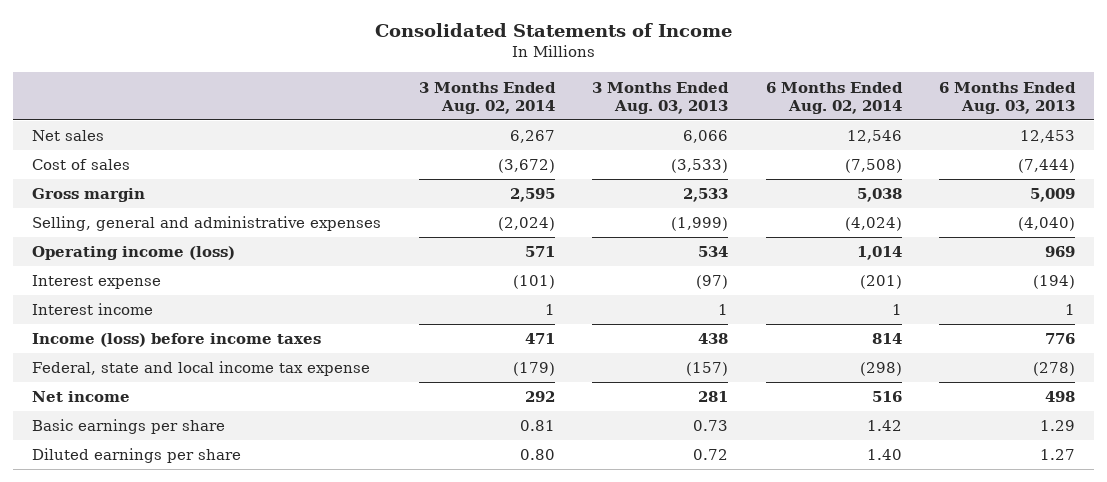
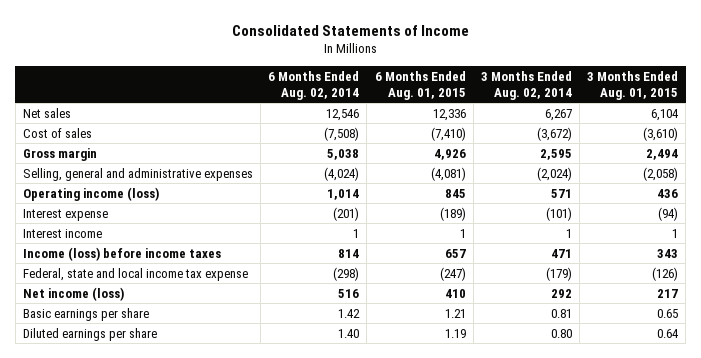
- | 3 Months Ended Aug. 02, 2014 | 3 Months Ended Aug. 03, 2013 | 6 Months Ended Aug. 02, 2014 | 6 Months Ended Aug. 03, 2013
+ | 6 Months Ended Aug. 02, 2014 | 6 Months Ended Aug. 01, 2015 | 3 Months Ended Aug. 02, 2014 | 3 Months Ended Aug. 01, 2015
- Net income | 292 | 281 | 516 | 498
+ Net income (loss) | 516 | 410 | 292 | 217

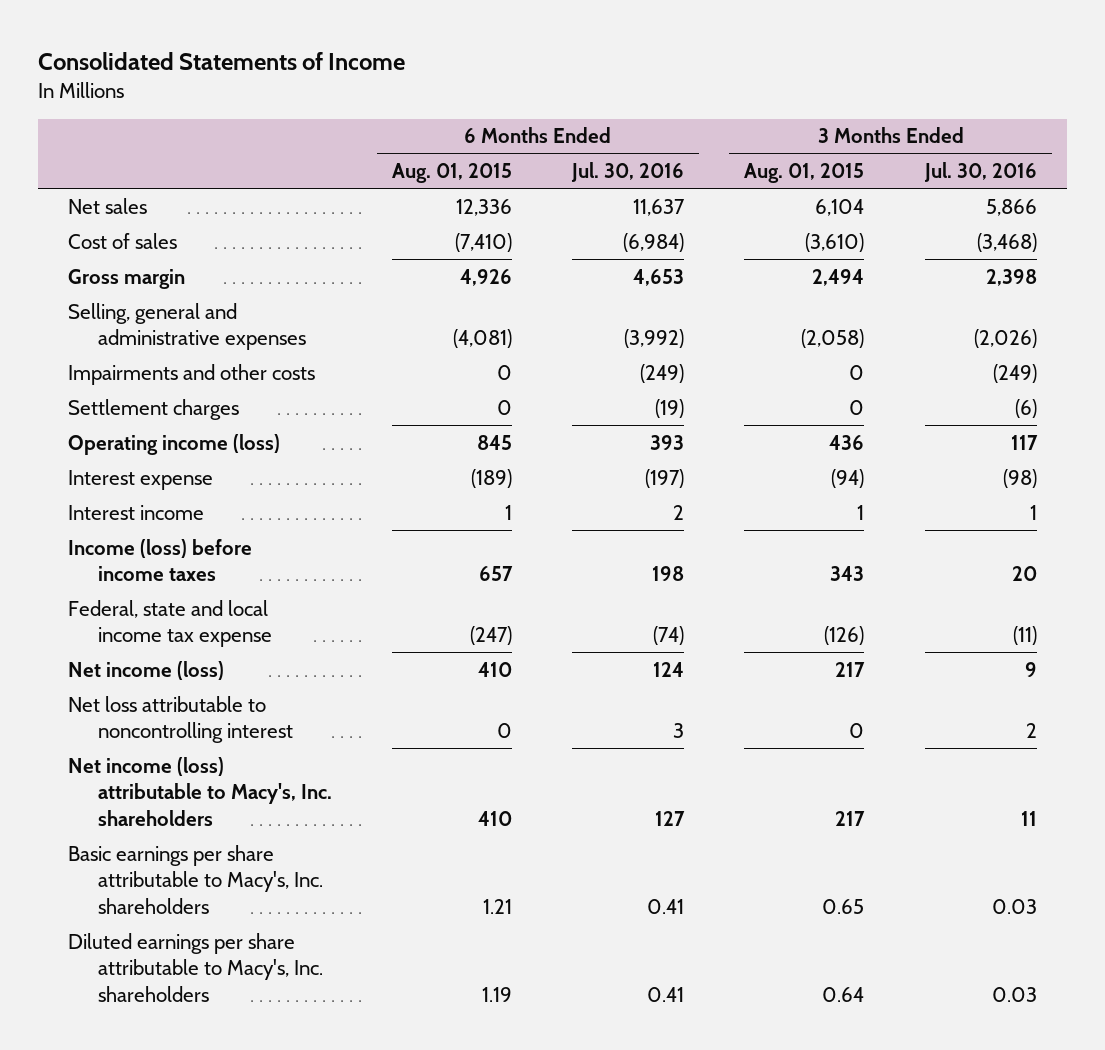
- | 6 Months Ended Aug. 02, 2014 | 6 Months Ended Aug. 01, 2015 | 3 Months Ended Aug. 02, 2014 | 3 Months Ended Aug. 01, 2015
+ | 6 Months Ended Aug. 01, 2015 | 6 Months Ended Jul. 30, 2016 | 3 Months Ended Aug. 01, 2015 | 3 Months Ended Jul. 30, 2016
+ Impairments and other costs | 0 | (249) | 0 | (249)
+ Settlement charges | 0 | (19) | 0 | (6)
- Basic earnings per share | 1.42 | 1.21 | 0.81 | 0.65
- Diluted earnings per share | 1.40 | 1.19 | 0.80 | 0.64
+ Net loss attributable to noncontrolling interest | 0 | 3 | 0 | 2
+ Net income (loss) attributable to Macy's, Inc. shareholders | 410 | 127 | 217 | 11
+ Basic earnings per share attributable to Macy's, Inc. shareholders | 1.21 | 0.41 | 0.65 | 0.03
+ Diluted earnings per share attributable to Macy's, Inc. shareholders | 1.19 | 0.41 | 0.64 | 0.03

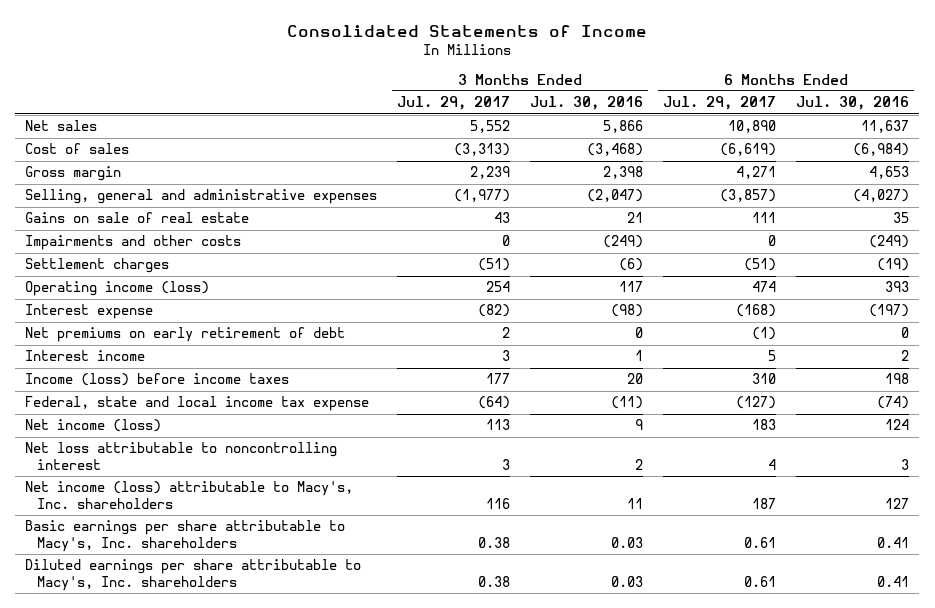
- | 6 Months Ended Aug. 01, 2015 | 6 Months Ended Jul. 30, 2016 | 3 Months Ended Aug. 01, 2015 | 3 Months Ended Jul. 30, 2016
+ | 3 Months Ended Jul. 29, 2017 | 3 Months Ended Jul. 30, 2016 | 6 Months Ended Jul. 29, 2017 | 6 Months Ended Jul. 30, 2016
- Selling, general and administrative expenses | (4,081) | (3,992) | (2,058) | (2,026)
+ Selling, general and administrative expenses | (1,977) | (2,047) | (3,857) | (4,027)
+ Gains on sale of real estate | 43 | 21 | 111 | 35
+ Net premiums on early retirement of debt | 2 | 0 | (1) | 0

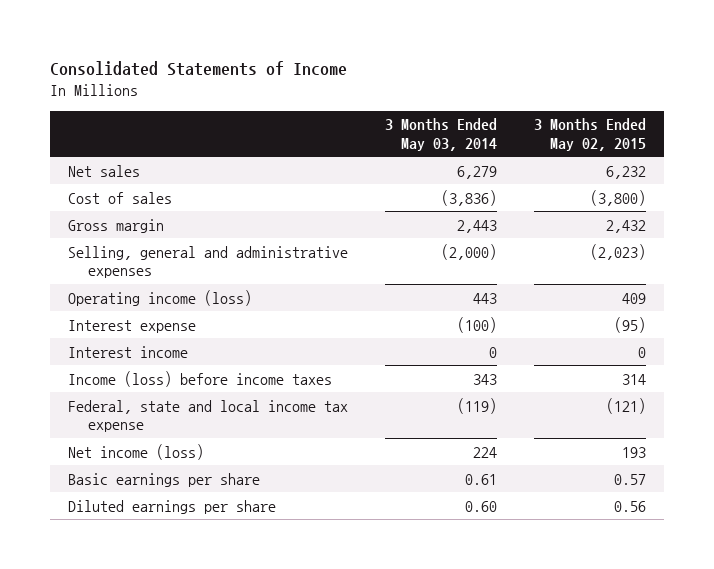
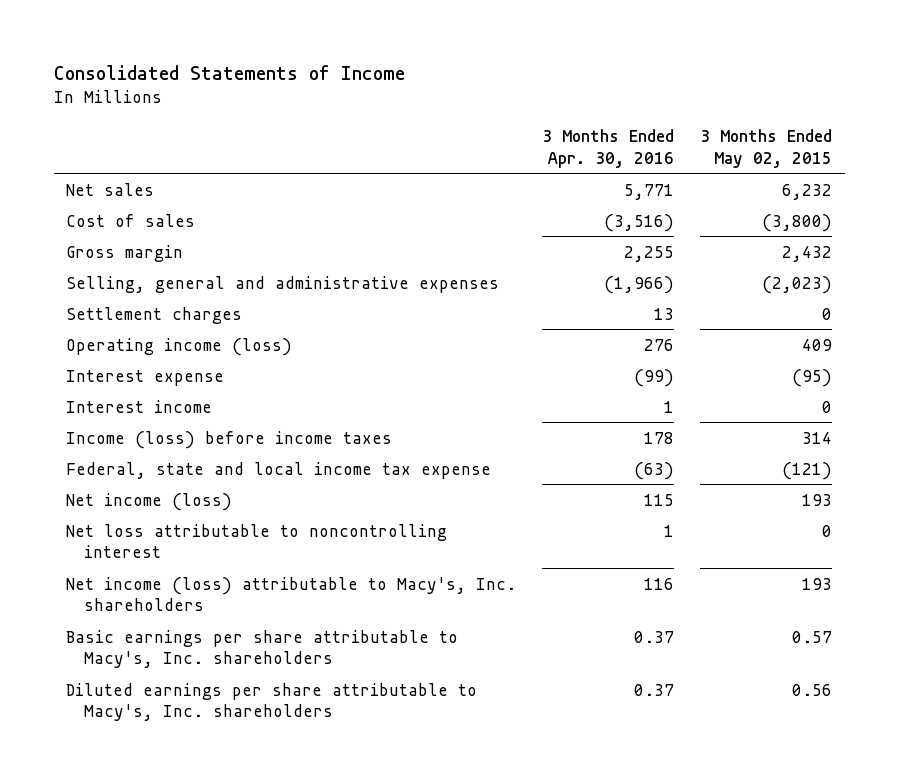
- | 3 Months Ended May 03, 2014 | 3 Months Ended May 02, 2015
+ | 3 Months Ended Apr. 30, 2016 | 3 Months Ended May 02, 2015
+ Settlement charges | 13 | 0
- Basic earnings per share | 0.61 | 0.57
- Diluted earnings per share | 0.60 | 0.56
+ Net loss attributable to noncontrolling interest | 1 | 0
+ Net income (loss) attributable to Macy's, Inc. shareholders | 116 | 193
+ Basic earnings per share attributable to Macy's, Inc. shareholders | 0.37 | 0.57
+ Diluted earnings per share attributable to Macy's, Inc. shareholders | 0.37 | 0.56

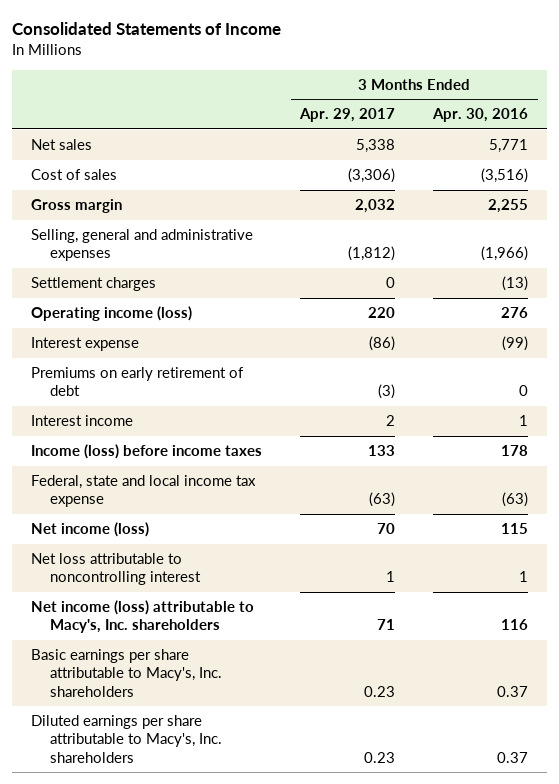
- | 3 Months Ended Apr. 30, 2016 | 3 Months Ended May 02, 2015
+ | 3 Months Ended Apr. 29, 2017 | 3 Months Ended Apr. 30, 2016
- Settlement charges | 13 | 0
+ Settlement charges | 0 | (13)
+ Premiums on early retirement of debt | (3) | 0

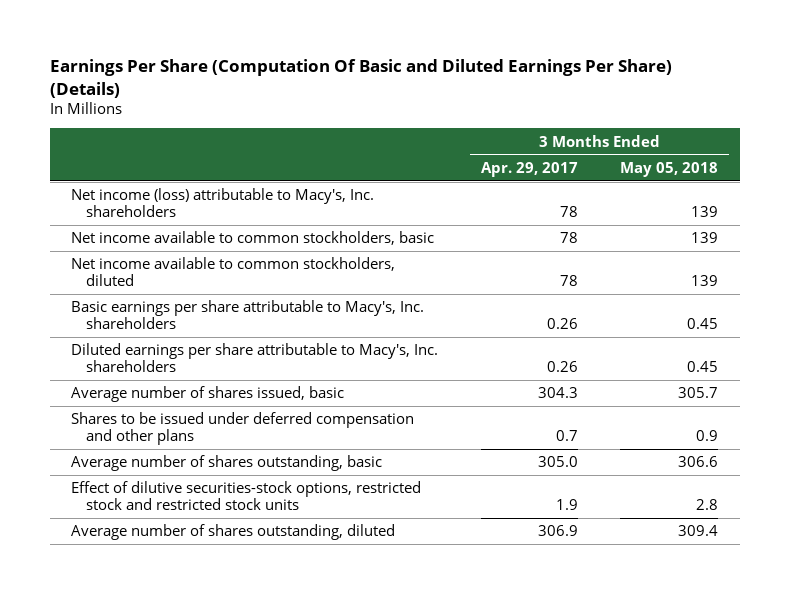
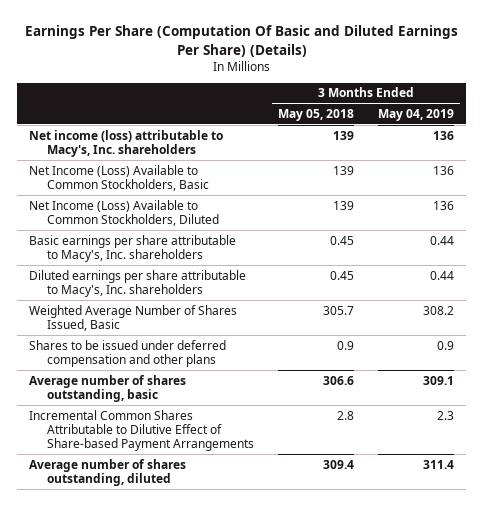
- | 3 Months Ended Apr. 29, 2017 | 3 Months Ended May 05, 2018
+ | 3 Months Ended May 05, 2018 | 3 Months Ended May 04, 2019
- Net income available to common stockholders, basic | 78 | 139
- Net income available to common stockholders, diluted | 78 | 139
+ Net Income (Loss) Available to Common Stockholders, Basic | 139 | 136
+ Net Income (Loss) Available to Common Stockholders, Diluted | 139 | 136
- Average number of shares issued, basic | 304.3 | 305.7
+ Weighted Average Number of Shares Issued, Basic | 305.7 | 308.2
- Effect of dilutive securities-stock options, restricted stock and restricted stock units | 1.9 | 2.8
+ Incremental Common Shares Attributable to Dilutive Effect of Share-based Payment Arrangements | 2.8 | 2.3

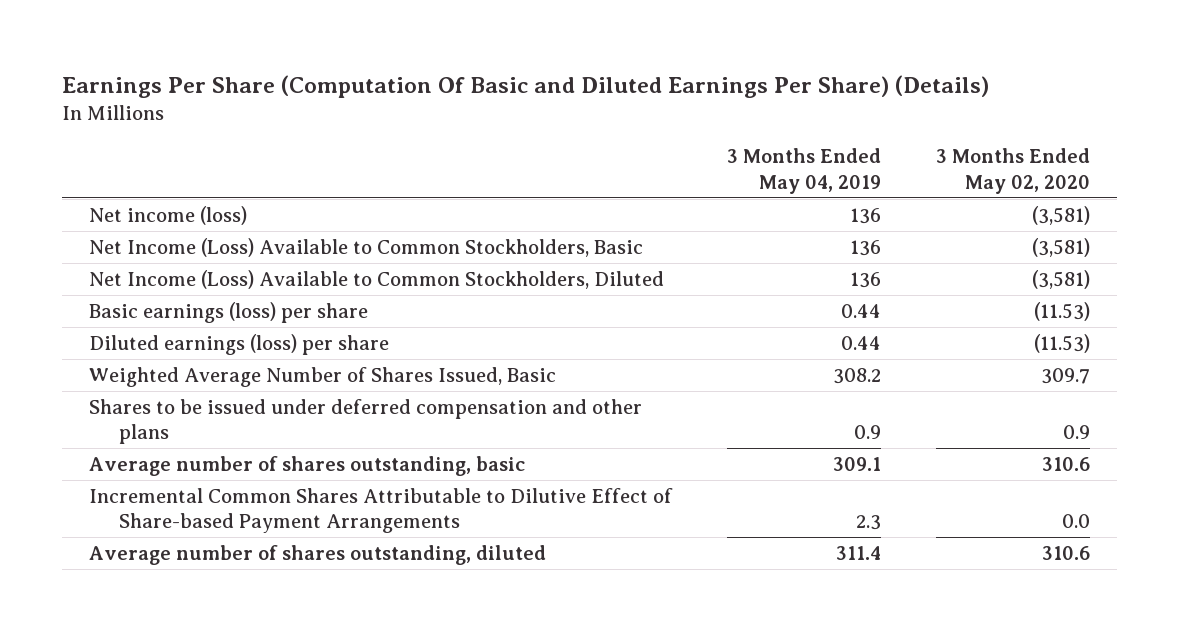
- | 3 Months Ended May 05, 2018 | 3 Months Ended May 04, 2019
+ | 3 Months Ended May 04, 2019 | 3 Months Ended May 02, 2020
- Net income (loss) attributable to Macy's, Inc. shareholders | 139 | 136
+ Net income (loss) | 136 | (3,581)
- Basic earnings per share attributable to Macy's, Inc. shareholders | 0.45 | 0.44
- Diluted earnings per share attributable to Macy's, Inc. shareholders | 0.45 | 0.44
+ Basic earnings (loss) per share | 0.44 | (11.53)
+ Diluted earnings (loss) per share | 0.44 | (11.53)

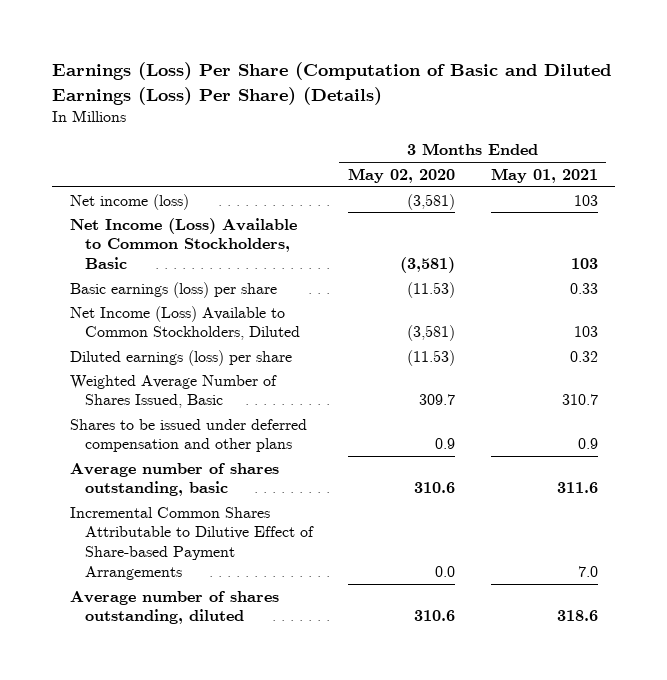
- Earnings Per Share (Computation Of Basic and Diluted Earnings Per Share) (Details)
+ Earnings (Loss) Per Share (Computation of Basic and Diluted Earnings (Loss) Per Share) (Details)
- | 3 Months Ended May 04, 2019 | 3 Months Ended May 02, 2020
+ | 3 Months Ended May 02, 2020 | 3 Months Ended May 01, 2021
moved down: Net Income (Loss) Available to Common Stockholders, Diluted | (3,581) | 103

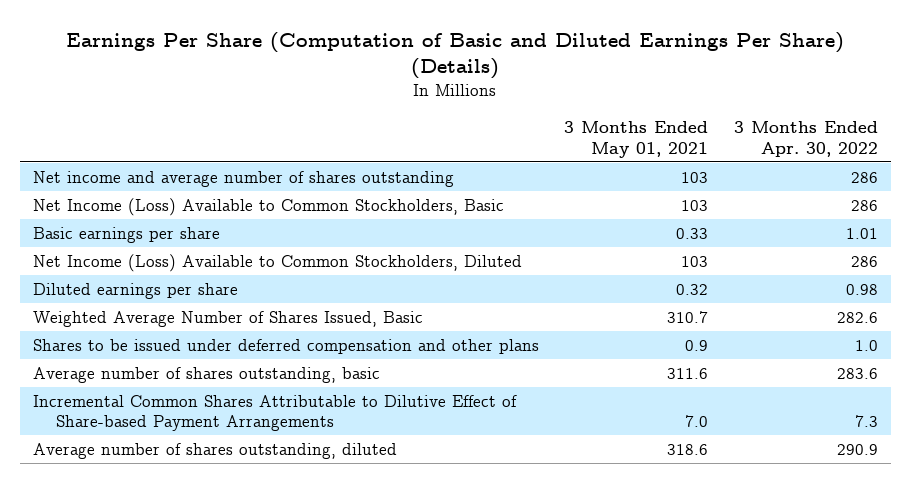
- Earnings (Loss) Per Share (Computation of Basic and Diluted Earnings (Loss) Per Share) (Details)
+ Earnings Per Share (Computation of Basic and Diluted Earnings Per Share) (Details)
- | 3 Months Ended May 02, 2020 | 3 Months Ended May 01, 2021
+ | 3 Months Ended May 01, 2021 | 3 Months Ended Apr. 30, 2022
- Net income (loss) | (3,581) | 103
+ Net income and average number of shares outstanding | 103 | 286
- Basic earnings (loss) per share | (11.53) | 0.33
+ Basic earnings per share | 0.33 | 1.01
- Diluted earnings (loss) per share | (11.53) | 0.32
+ Diluted earnings per share | 0.32 | 0.98

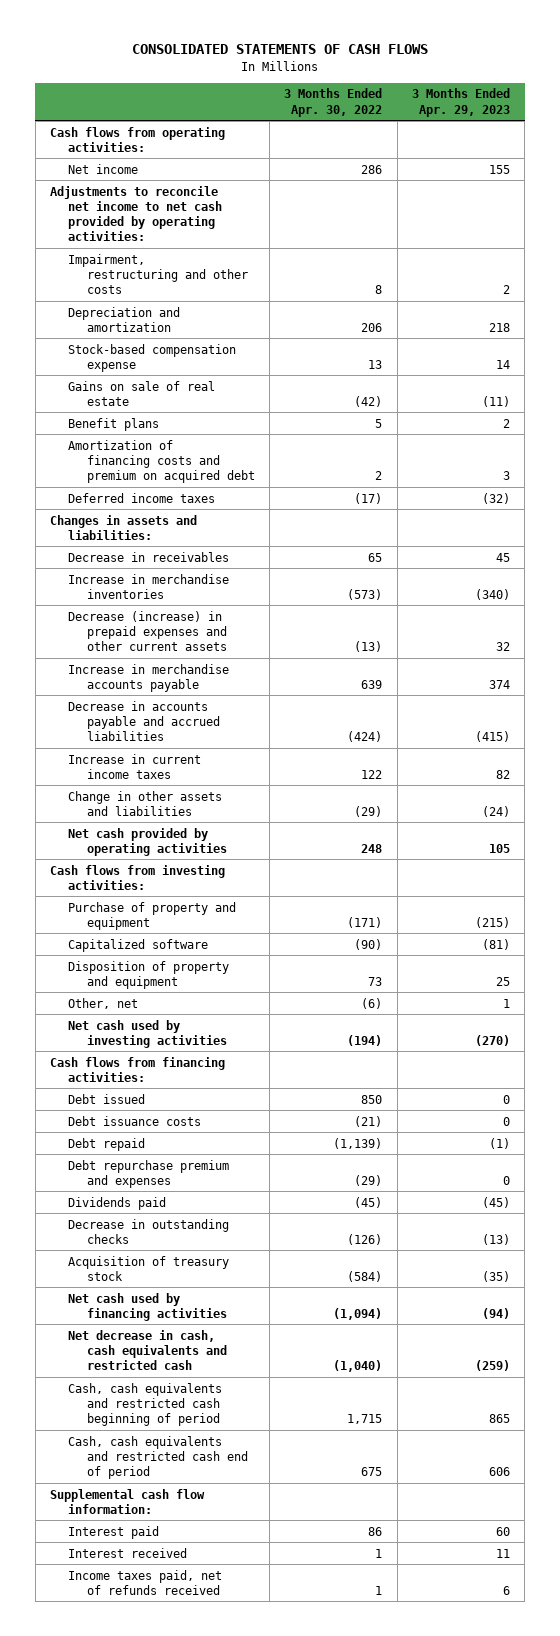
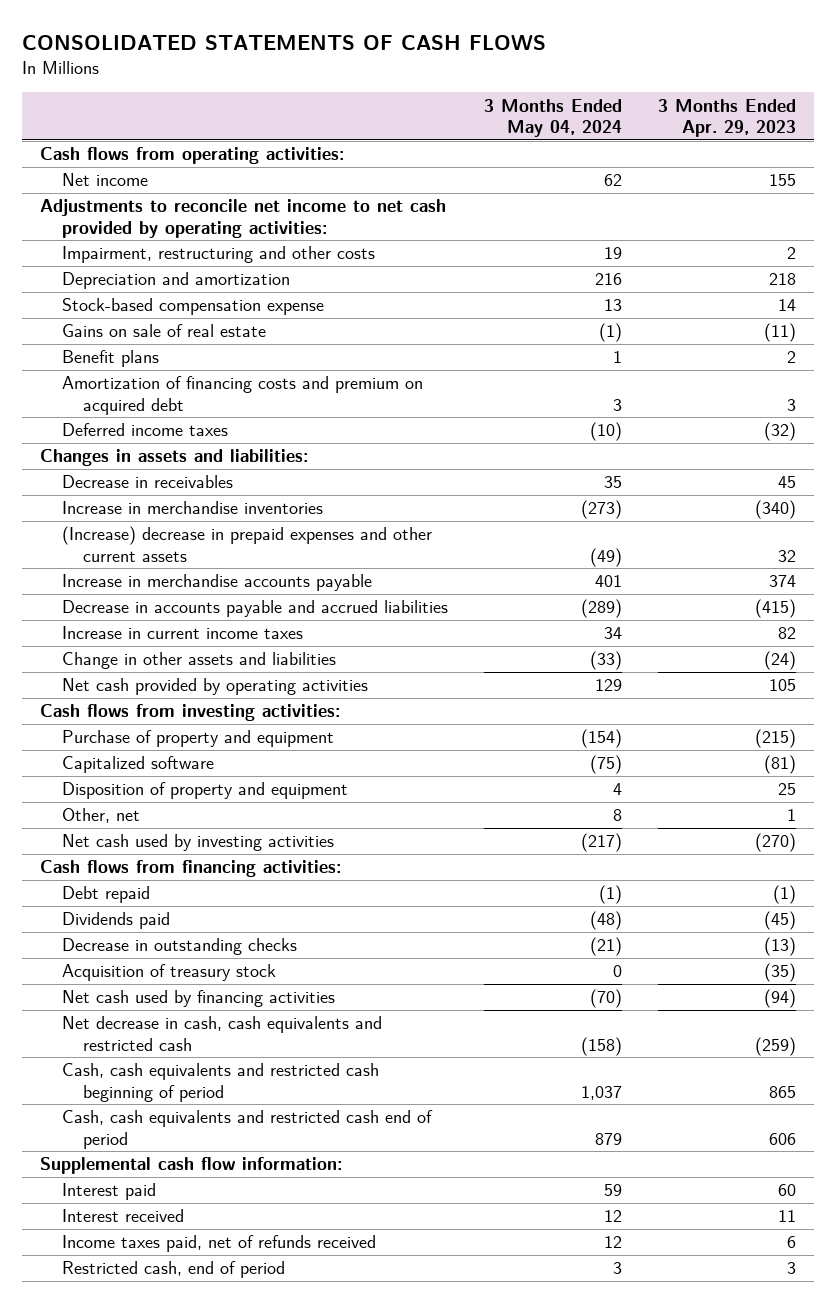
- | 3 Months Ended Apr. 30, 2022 | 3 Months Ended Apr. 29, 2023
+ | 3 Months Ended May 04, 2024 | 3 Months Ended Apr. 29, 2023
- Decrease (increase) in prepaid expenses and other current assets | (13) | 32
+ (Increase) decrease in prepaid expenses and other current assets | (49) | 32
- Debt issued | 850 | 0
- Debt issuance costs | (21) | 0
- Debt repurchase premium and expenses | (29) | 0
+ Restricted cash, end of period | 3 | 3

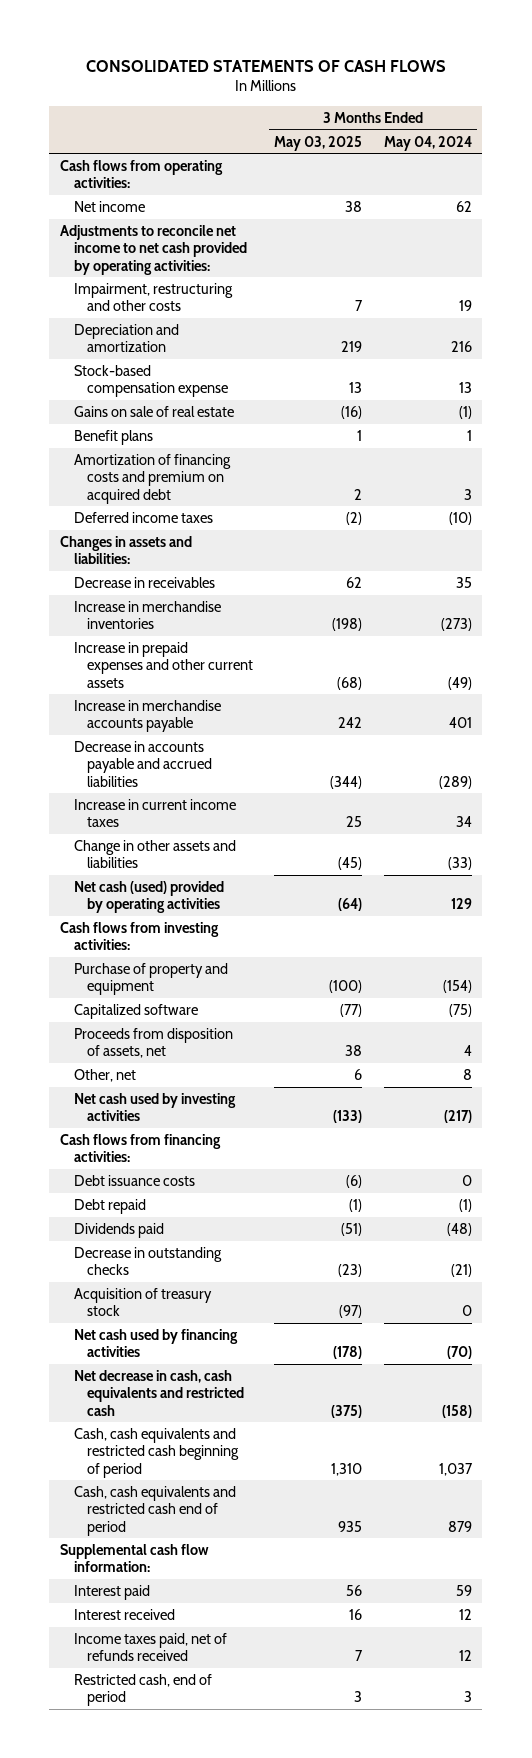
- | 3 Months Ended May 04, 2024 | 3 Months Ended Apr. 29, 2023
+ | 3 Months Ended May 03, 2025 | 3 Months Ended May 04, 2024
- (Increase) decrease in prepaid expenses and other current assets | (49) | 32
+ Increase in prepaid expenses and other current assets | (68) | (49)
- Net cash provided by operating activities | 129 | 105
+ Net cash (used) provided by operating activities | (64) | 129
- Disposition of property and equipment | 4 | 25
+ Proceeds from disposition of assets, net | 38 | 4
+ Debt issuance costs | (6) | 0

